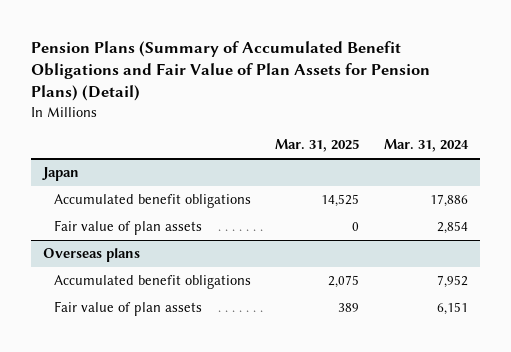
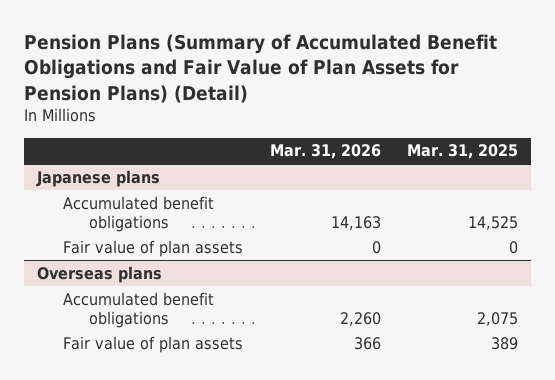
- | Mar. 31, 2025 | Mar. 31, 2024
+ | Mar. 31, 2026 | Mar. 31, 2025
- Japan
+ Japanese plans

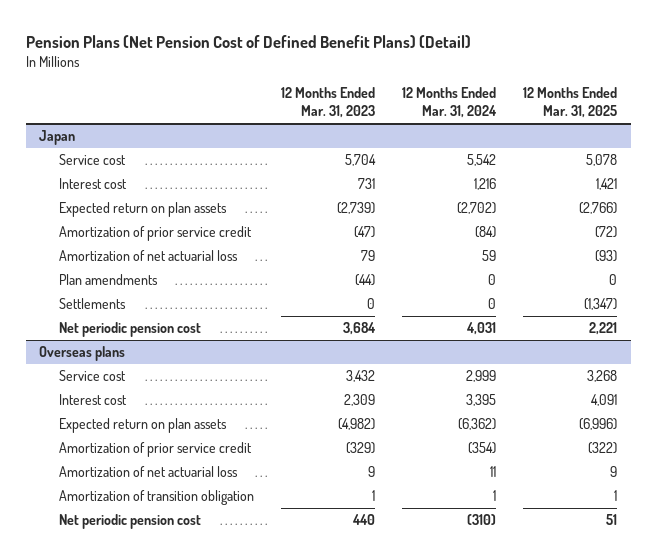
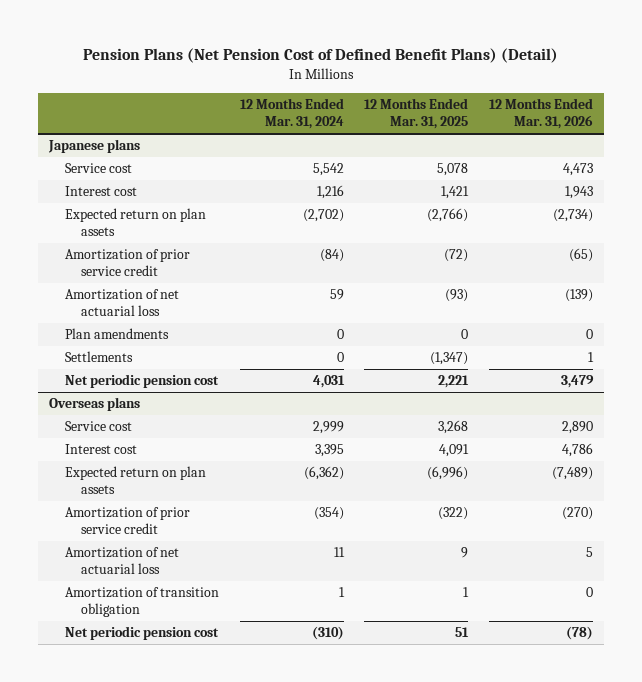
- | 12 Months Ended Mar. 31, 2023 | 12 Months Ended Mar. 31, 2024 | 12 Months Ended Mar. 31, 2025
+ | 12 Months Ended Mar. 31, 2024 | 12 Months Ended Mar. 31, 2025 | 12 Months Ended Mar. 31, 2026
- Japan
+ Japanese plans

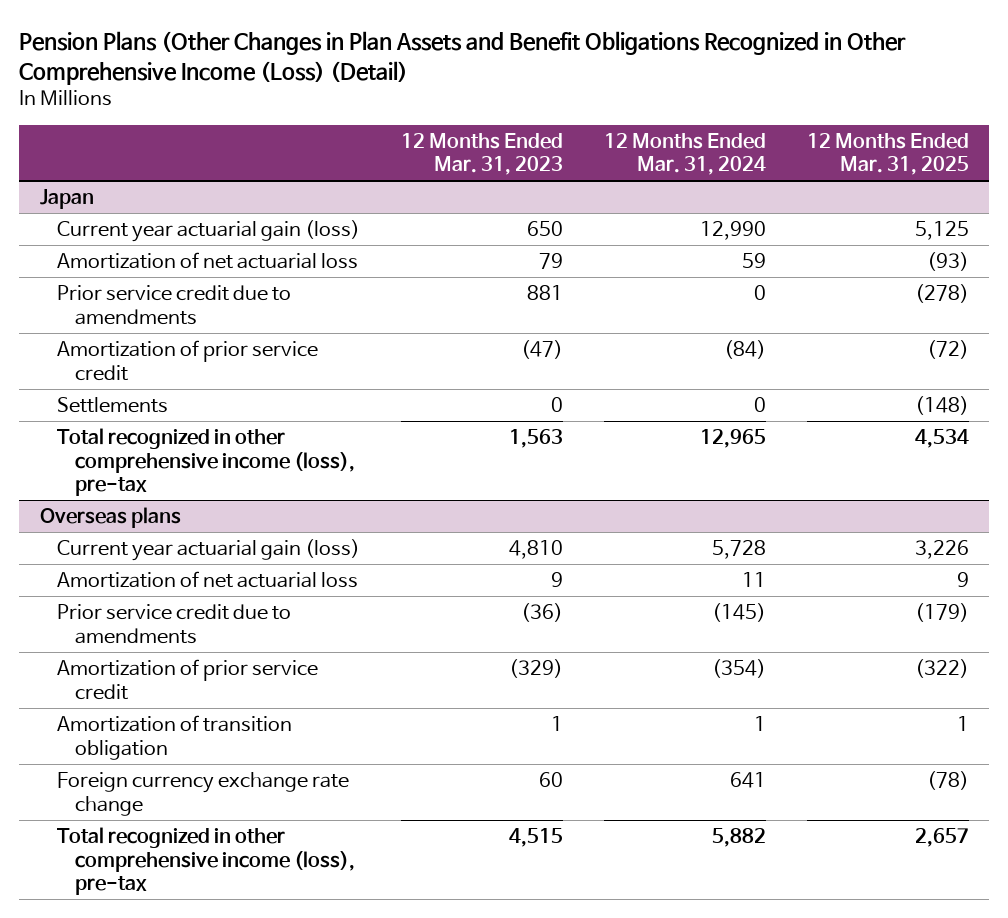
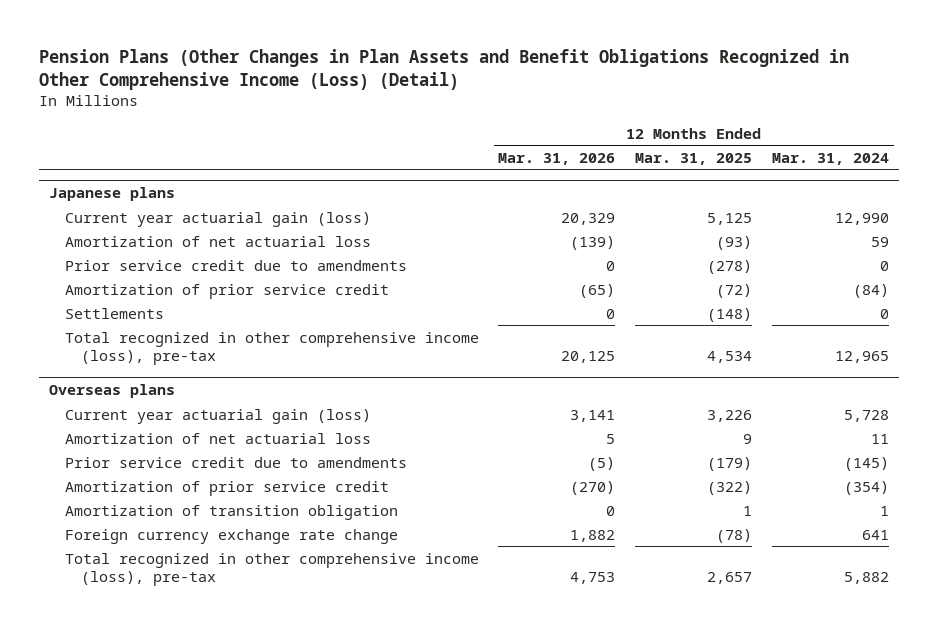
- | 12 Months Ended Mar. 31, 2023 | 12 Months Ended Mar. 31, 2024 | 12 Months Ended Mar. 31, 2025
+ | 12 Months Ended Mar. 31, 2026 | 12 Months Ended Mar. 31, 2025 | 12 Months Ended Mar. 31, 2024
- Japan
+ Japanese plans

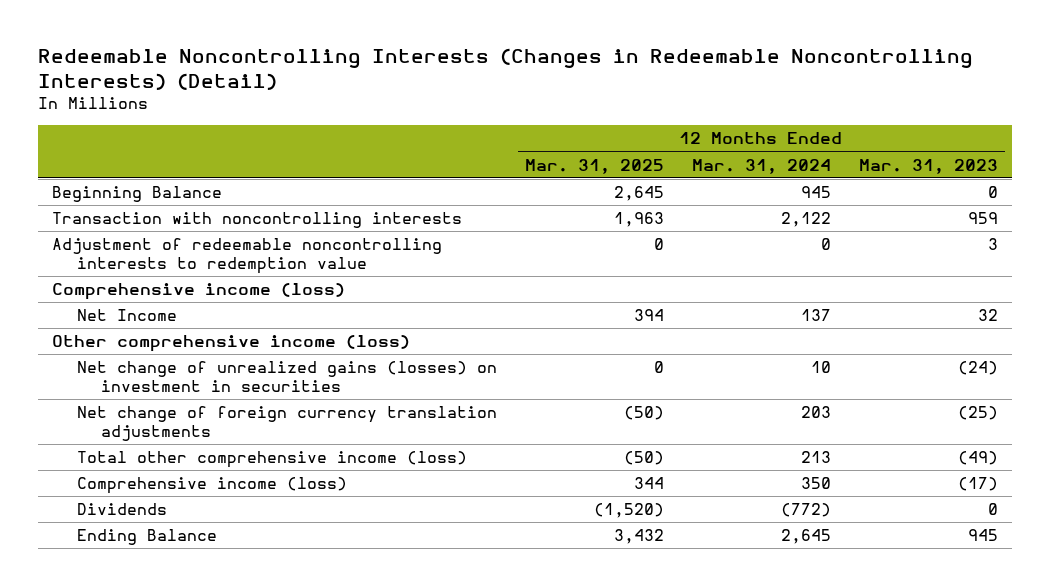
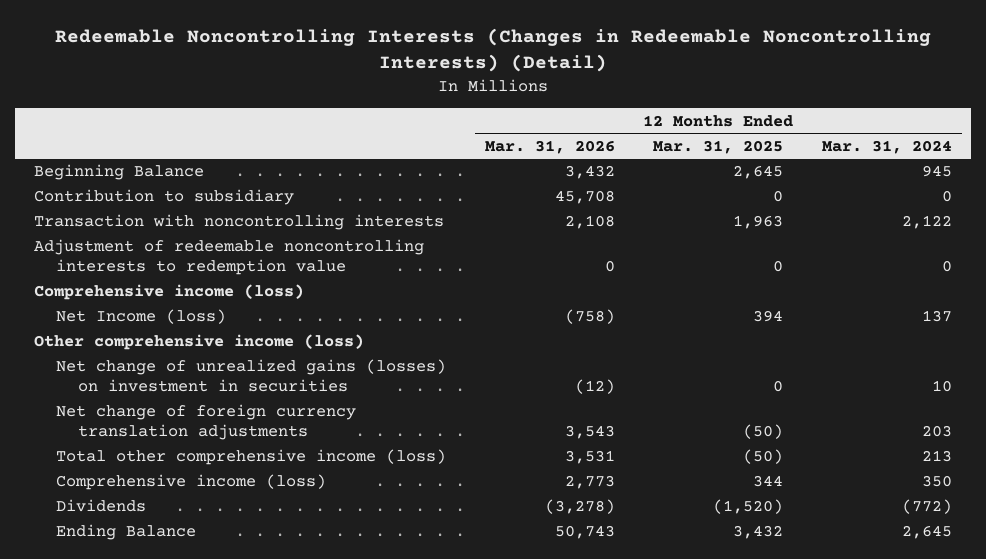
- | 12 Months Ended Mar. 31, 2025 | 12 Months Ended Mar. 31, 2024 | 12 Months Ended Mar. 31, 2023
+ | 12 Months Ended Mar. 31, 2026 | 12 Months Ended Mar. 31, 2025 | 12 Months Ended Mar. 31, 2024
+ Contribution to subsidiary | 45,708 | 0 | 0
- Net Income | 394 | 137 | 32
+ Net Income (loss) | (758) | 394 | 137

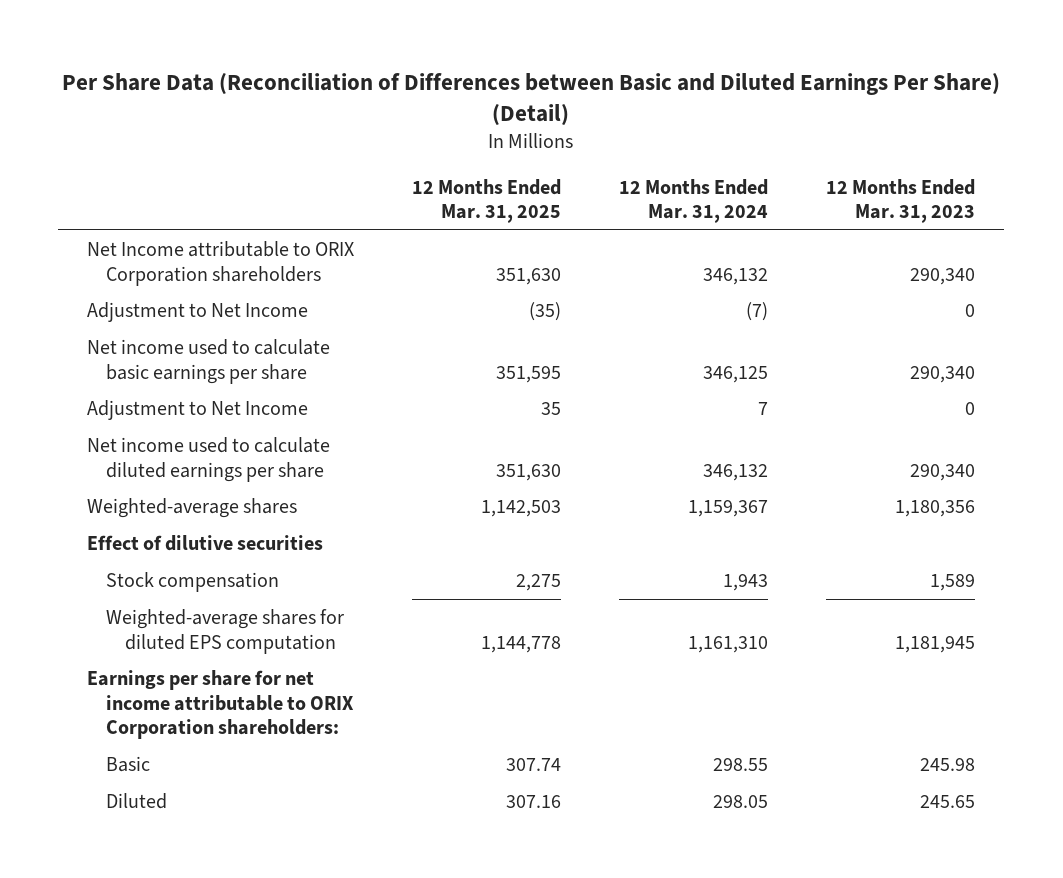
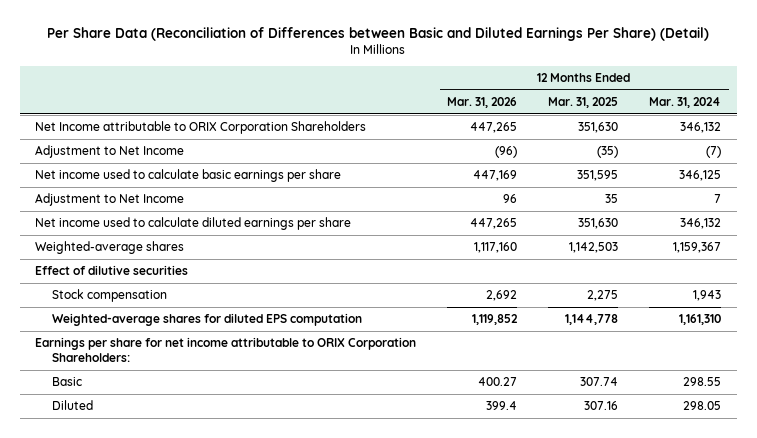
- | 12 Months Ended Mar. 31, 2025 | 12 Months Ended Mar. 31, 2024 | 12 Months Ended Mar. 31, 2023
+ | 12 Months Ended Mar. 31, 2026 | 12 Months Ended Mar. 31, 2025 | 12 Months Ended Mar. 31, 2024
- Net Income attributable to ORIX Corporation shareholders | 351,630 | 346,132 | 290,340
+ Net Income attributable to ORIX Corporation Shareholders | 447,265 | 351,630 | 346,132
- Earnings per share for net income attributable to ORIX Corporation shareholders:
+ Earnings per share for net income attributable to ORIX Corporation Shareholders:

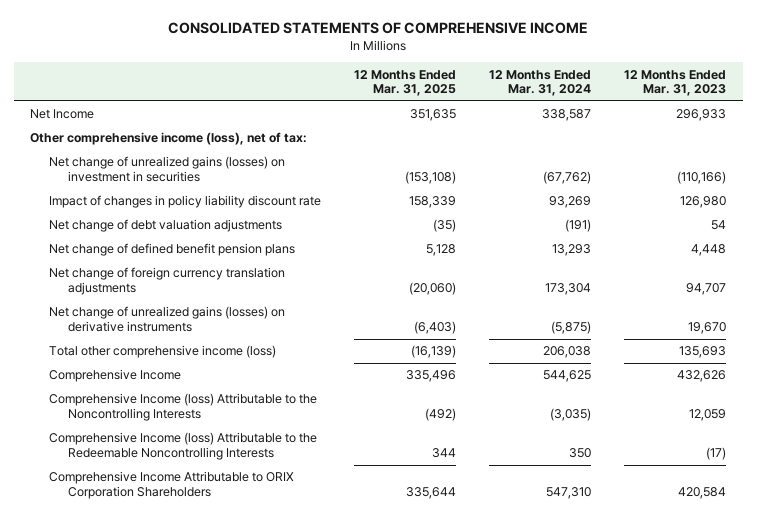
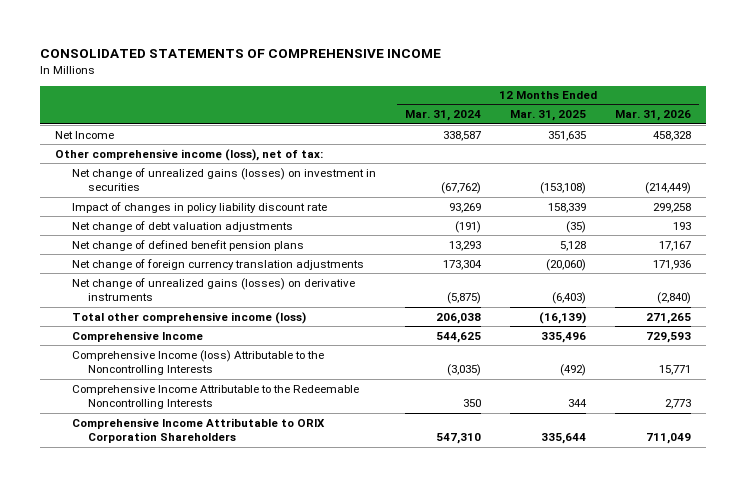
- | 12 Months Ended Mar. 31, 2025 | 12 Months Ended Mar. 31, 2024 | 12 Months Ended Mar. 31, 2023
+ | 12 Months Ended Mar. 31, 2024 | 12 Months Ended Mar. 31, 2025 | 12 Months Ended Mar. 31, 2026
- Comprehensive Income (loss) Attributable to the Redeemable Noncontrolling Interests | 344 | 350 | (17)
+ Comprehensive Income Attributable to the Redeemable Noncontrolling Interests | 350 | 344 | 2,773

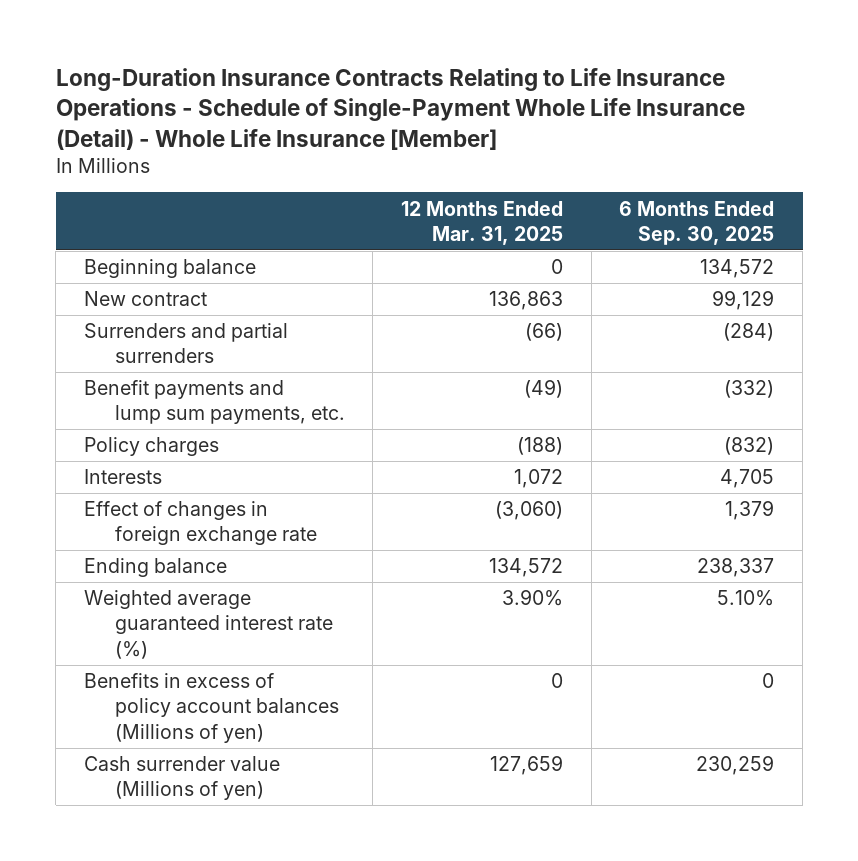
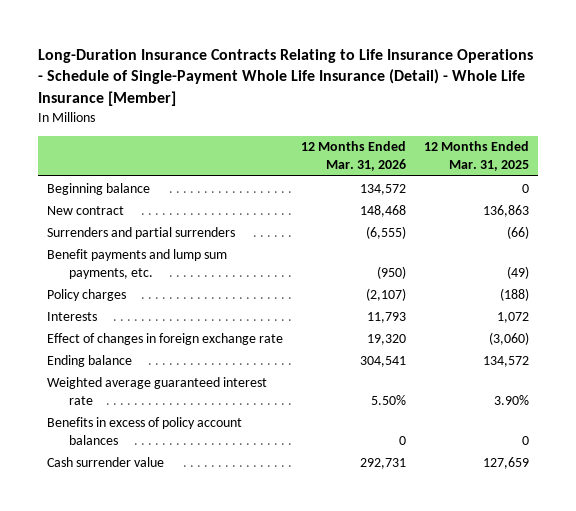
- | 12 Months Ended Mar. 31, 2025 | 6 Months Ended Sep. 30, 2025
+ | 12 Months Ended Mar. 31, 2026 | 12 Months Ended Mar. 31, 2025
- Weighted average guaranteed interest rate (%) | 3.90% | 5.10%
- Benefits in excess of policy account balances (Millions of yen) | 0 | 0
- Cash surrender value (Millions of yen) | 127,659 | 230,259
+ Weighted average guaranteed interest rate | 5.50% | 3.90%
+ Benefits in excess of policy account balances | 0 | 0
+ Cash surrender value | 292,731 | 127,659

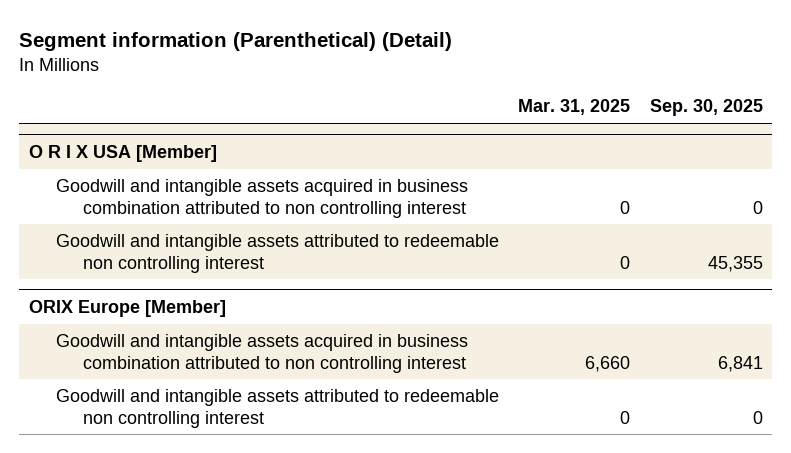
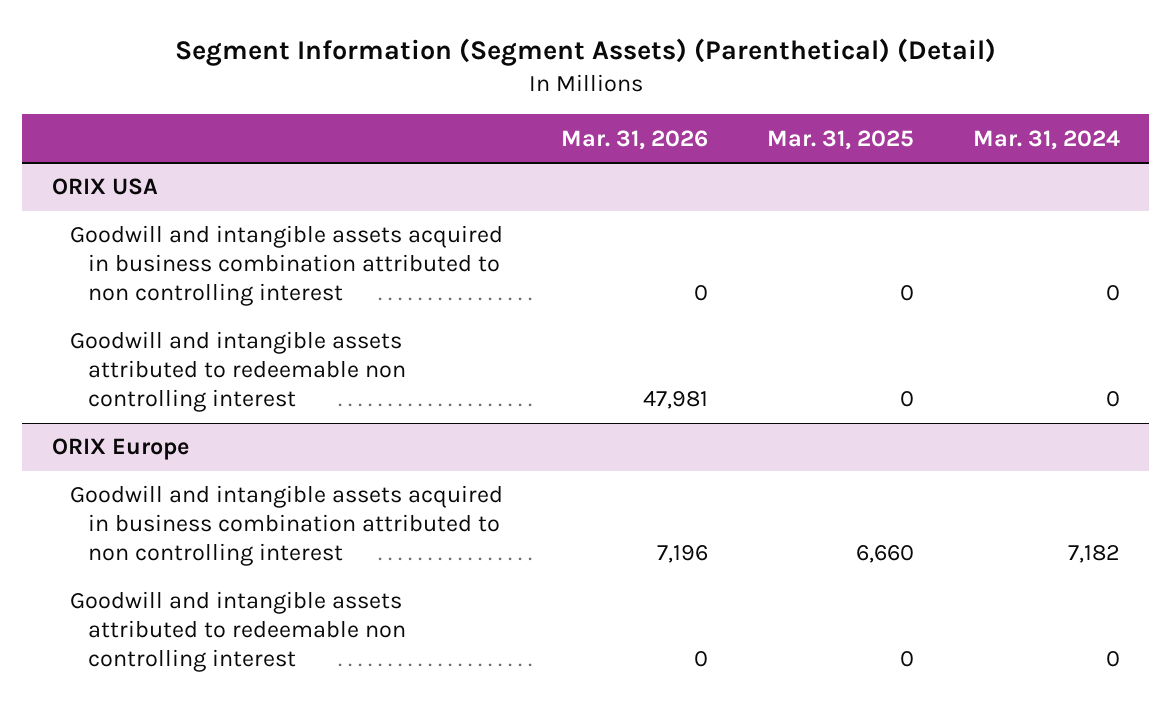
- Segment information (Parenthetical) (Detail)
+ Segment Information (Segment Assets) (Parenthetical) (Detail)
- | Mar. 31, 2025 | Sep. 30, 2025
+ | Mar. 31, 2026 | Mar. 31, 2025 | Mar. 31, 2024
- O R I X USA [Member]
+ ORIX USA
- ORIX Europe [Member]
+ ORIX Europe

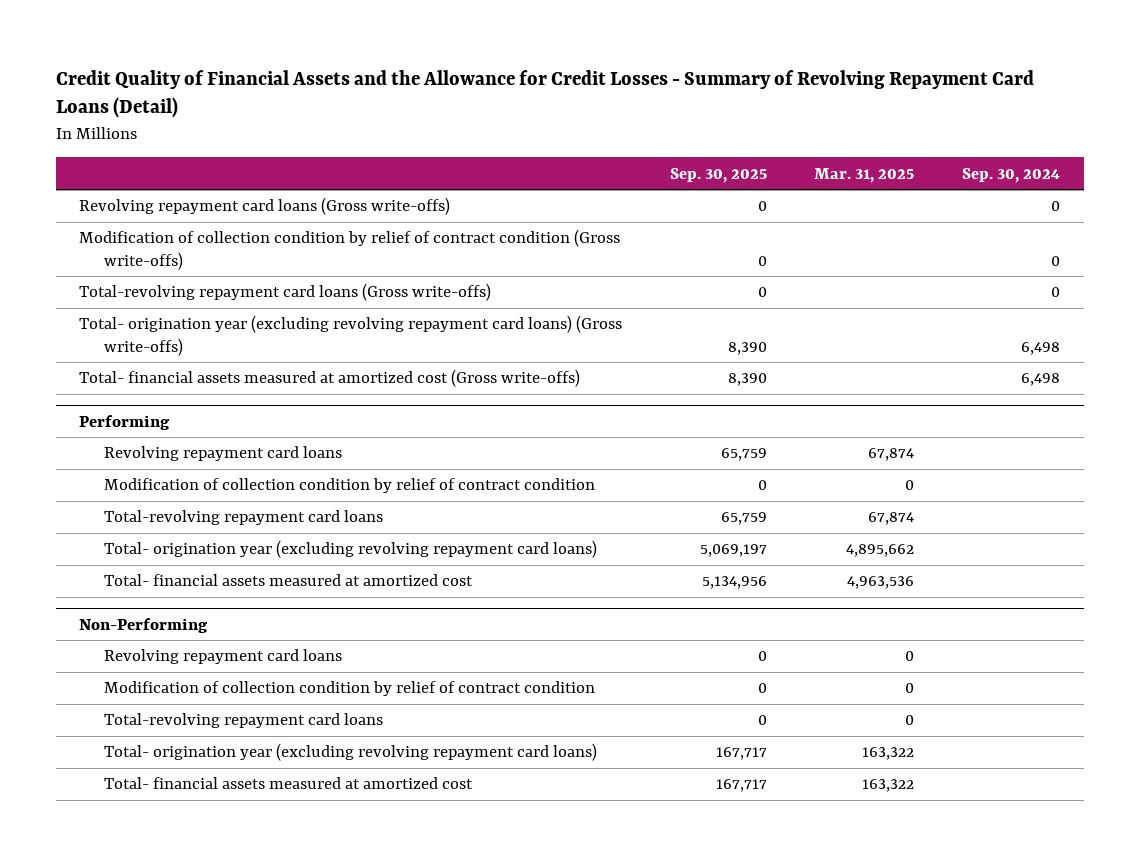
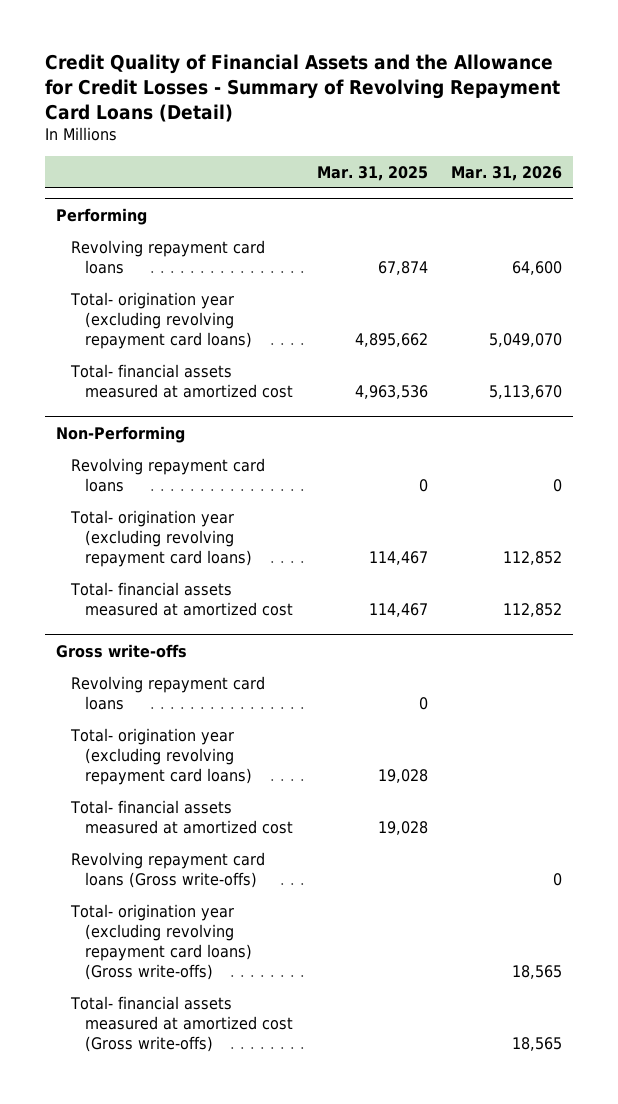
- | Sep. 30, 2025 | Mar. 31, 2025 | Sep. 30, 2024
+ | Mar. 31, 2025 | Mar. 31, 2026
- Revolving repayment card loans (Gross write-offs) | 0 | | 0
- Modification of collection condition by relief of contract condition (Gross write-offs) | 0 | | 0
- Total-revolving repayment card loans (Gross write-offs) | 0 | | 0
- Total- origination year (excluding revolving repayment card loans) (Gross write-offs) | 8,390 | | 6,498
- Total- financial assets measured at amortized cost (Gross write-offs) | 8,390 | | 6,498
@ Performing
- Modification of collection condition by relief of contract condition | 0 | 0 |
- Total-revolving repayment card loans | 65,759 | 67,874 |
@ Non-Performing
- Modification of collection condition by relief of contract condition | 0 | 0 |
- Total-revolving repayment card loans | 0 | 0 |
- Total- origination year (excluding revolving repayment card loans) | 167,717 | 163,322 |
- Total- financial assets measured at amortized cost | 167,717 | 163,322 |
+ Total- origination year (excluding revolving repayment card loans) | 114,467 | 112,852
+ Total- financial assets measured at amortized cost | 114,467 | 112,852
+ Gross write-offs
+ Revolving repayment card loans | 0 |
+ Total- origination year (excluding revolving repayment card loans) | 19,028 |
+ Total- financial assets measured at amortized cost | 19,028 |
+ Revolving repayment card loans (Gross write-offs) | | 0
+ Total- origination year (excluding revolving repayment card loans) (Gross write-offs) | | 18,565
+ Total- financial assets measured at amortized cost (Gross write-offs) | | 18,565

